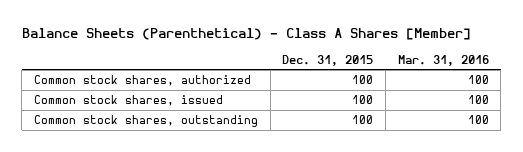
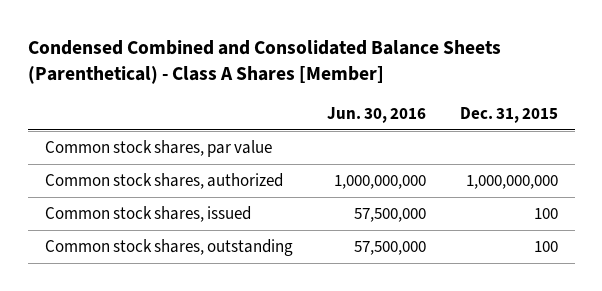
- Balance Sheets (Parenthetical) - Class A Shares [Member]
+ Condensed Combined and Consolidated Balance Sheets (Parenthetical) - Class A Shares [Member]
- | Dec. 31, 2015 | Mar. 31, 2016
+ | Jun. 30, 2016 | Dec. 31, 2015
- Common stock shares, authorized | 100 | 100
+ Common stock shares, par value
+ Common stock shares, authorized | 1,000,000,000 | 1,000,000,000

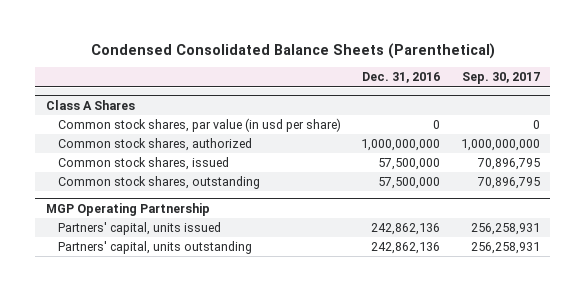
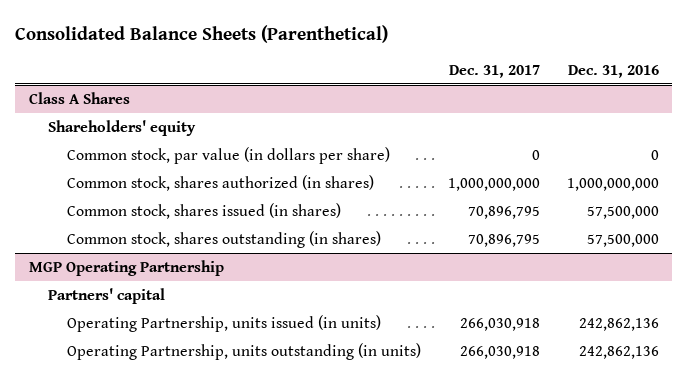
- Condensed Consolidated Balance Sheets (Parenthetical)
+ Consolidated Balance Sheets (Parenthetical)
- | Dec. 31, 2016 | Sep. 30, 2017
+ | Dec. 31, 2017 | Dec. 31, 2016
@ Class A Shares
- Common stock shares, par value (in usd per share) | 0 | 0
- Common stock shares, authorized | 1,000,000,000 | 1,000,000,000
- Common stock shares, issued | 57,500,000 | 70,896,795
- Common stock shares, outstanding | 57,500,000 | 70,896,795
+ Shareholders' equity
+ Common stock, par value (in dollars per share) | 0 | 0
+ Common stock, shares authorized (in shares) | 1,000,000,000 | 1,000,000,000
+ Common stock, shares issued (in shares) | 70,896,795 | 57,500,000
+ Common stock, shares outstanding (in shares) | 70,896,795 | 57,500,000
@ MGP Operating Partnership
- Partners' capital, units issued | 242,862,136 | 256,258,931
- Partners' capital, units outstanding | 242,862,136 | 256,258,931
+ Partners' capital
+ Operating Partnership, units issued (in units) | 266,030,918 | 242,862,136
+ Operating Partnership, units outstanding (in units) | 266,030,918 | 242,862,136

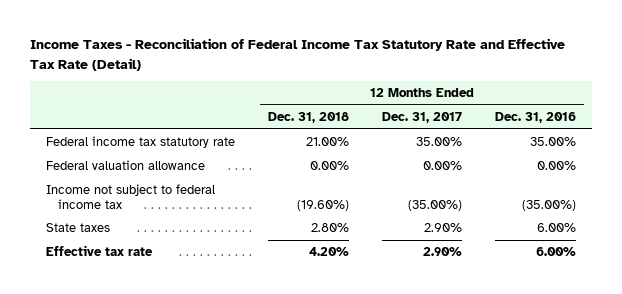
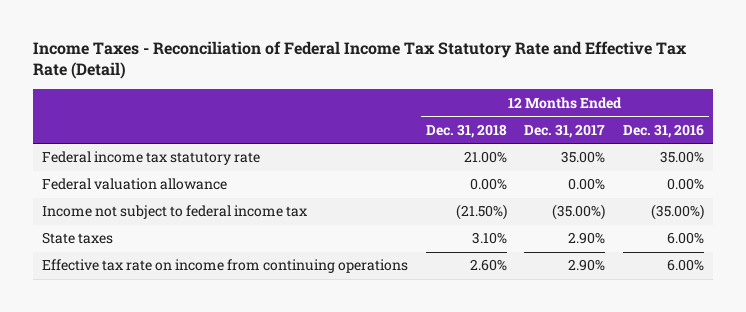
- Income not subject to federal income tax | (19.60%) | (35.00%) | (35.00%)
- State taxes | 2.80% | 2.90% | 6.00%
- Effective tax rate | 4.20% | 2.90% | 6.00%
+ Income not subject to federal income tax | (21.50%) | (35.00%) | (35.00%)
+ State taxes | 3.10% | 2.90% | 6.00%
+ Effective tax rate on income from continuing operations | 2.60% | 2.90% | 6.00%

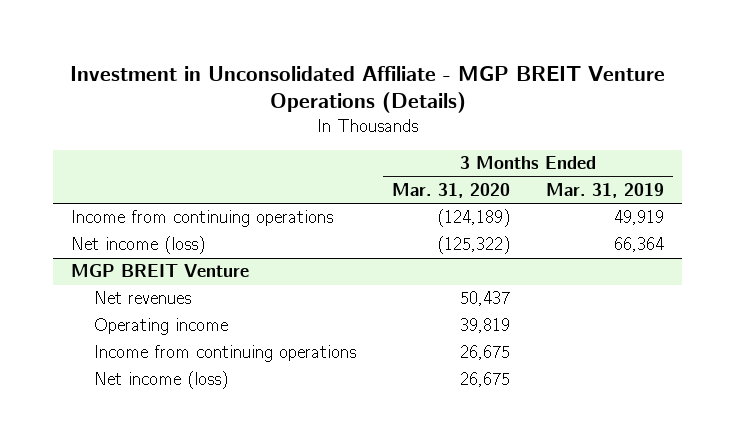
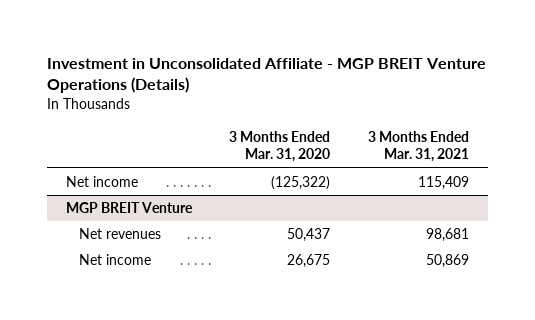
- | 3 Months Ended Mar. 31, 2020 | 3 Months Ended Mar. 31, 2019
+ | 3 Months Ended Mar. 31, 2020 | 3 Months Ended Mar. 31, 2021
- Income from continuing operations | (124,189) | 49,919
- Net income (loss) | (125,322) | 66,364
+ Net income | (125,322) | 115,409
@ MGP BREIT Venture
- Operating income | 39,819 |
- Income from continuing operations | 26,675 |
- Net income (loss) | 26,675 |
+ Net income | 26,675 | 50,869

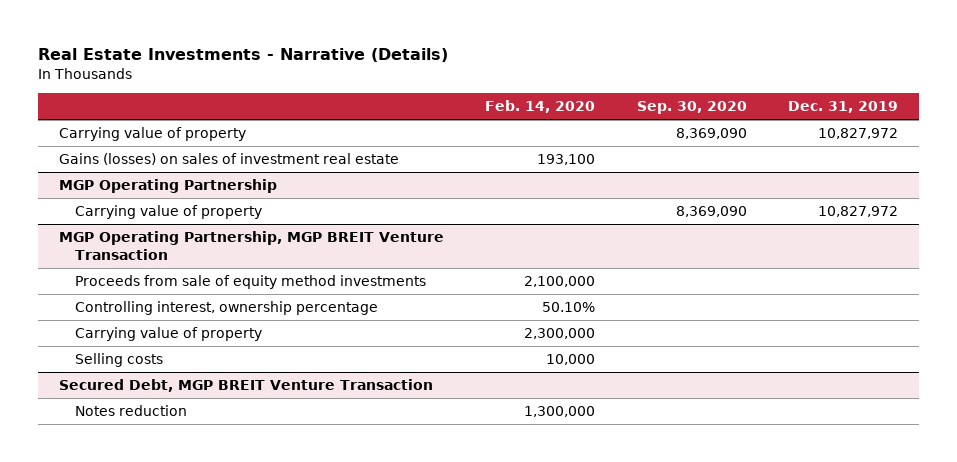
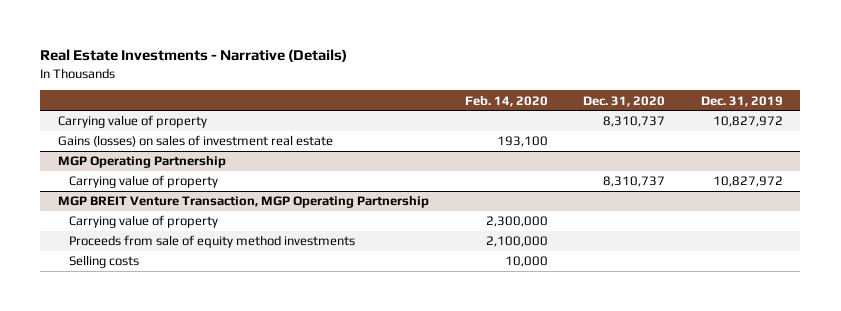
- | Feb. 14, 2020 | Sep. 30, 2020 | Dec. 31, 2019
+ | Feb. 14, 2020 | Dec. 31, 2020 | Dec. 31, 2019
- MGP Operating Partnership, MGP BREIT Venture Transaction
- Proceeds from sale of equity method investments | 2,100,000 | |
- Controlling interest, ownership percentage | 50.10% | |
+ MGP BREIT Venture Transaction, MGP Operating Partnership
+ Proceeds from sale of equity method investments | 2,100,000 | |
- Secured Debt, MGP BREIT Venture Transaction
- Notes reduction | 1,300,000 | |

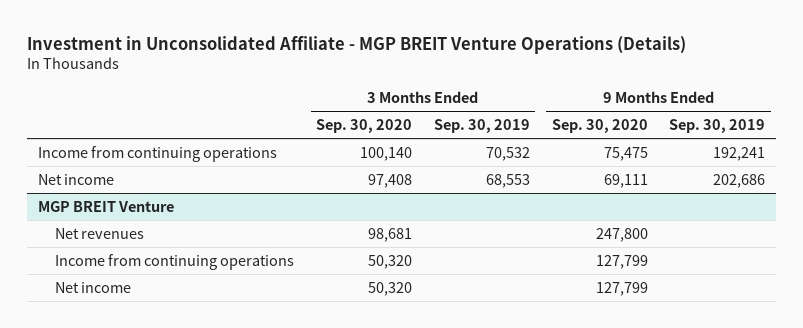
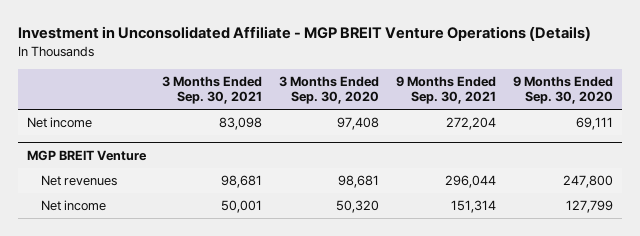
- | 3 Months Ended Sep. 30, 2020 | 3 Months Ended Sep. 30, 2019 | 9 Months Ended Sep. 30, 2020 | 9 Months Ended Sep. 30, 2019
+ | 3 Months Ended Sep. 30, 2021 | 3 Months Ended Sep. 30, 2020 | 9 Months Ended Sep. 30, 2021 | 9 Months Ended Sep. 30, 2020
- Income from continuing operations | 100,140 | 70,532 | 75,475 | 192,241
@ MGP BREIT Venture
- Income from continuing operations | 50,320 | | 127,799 |

